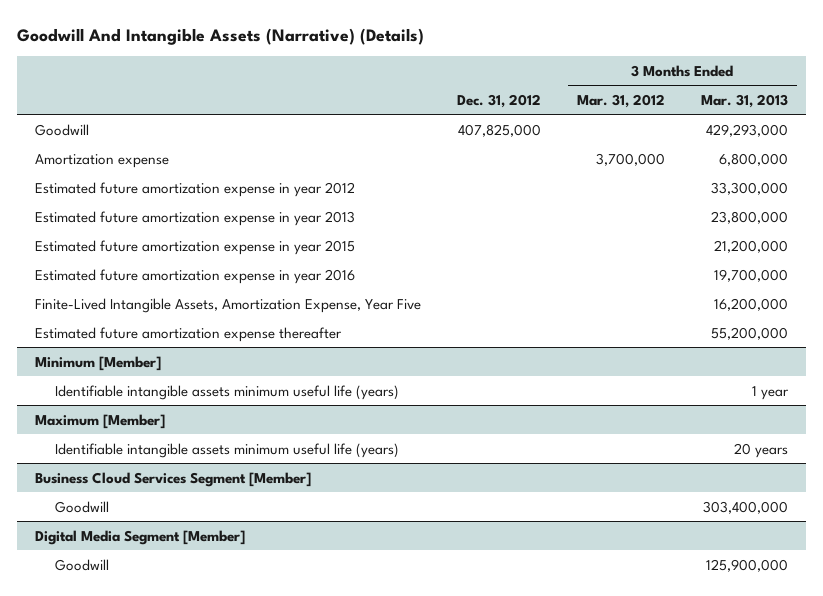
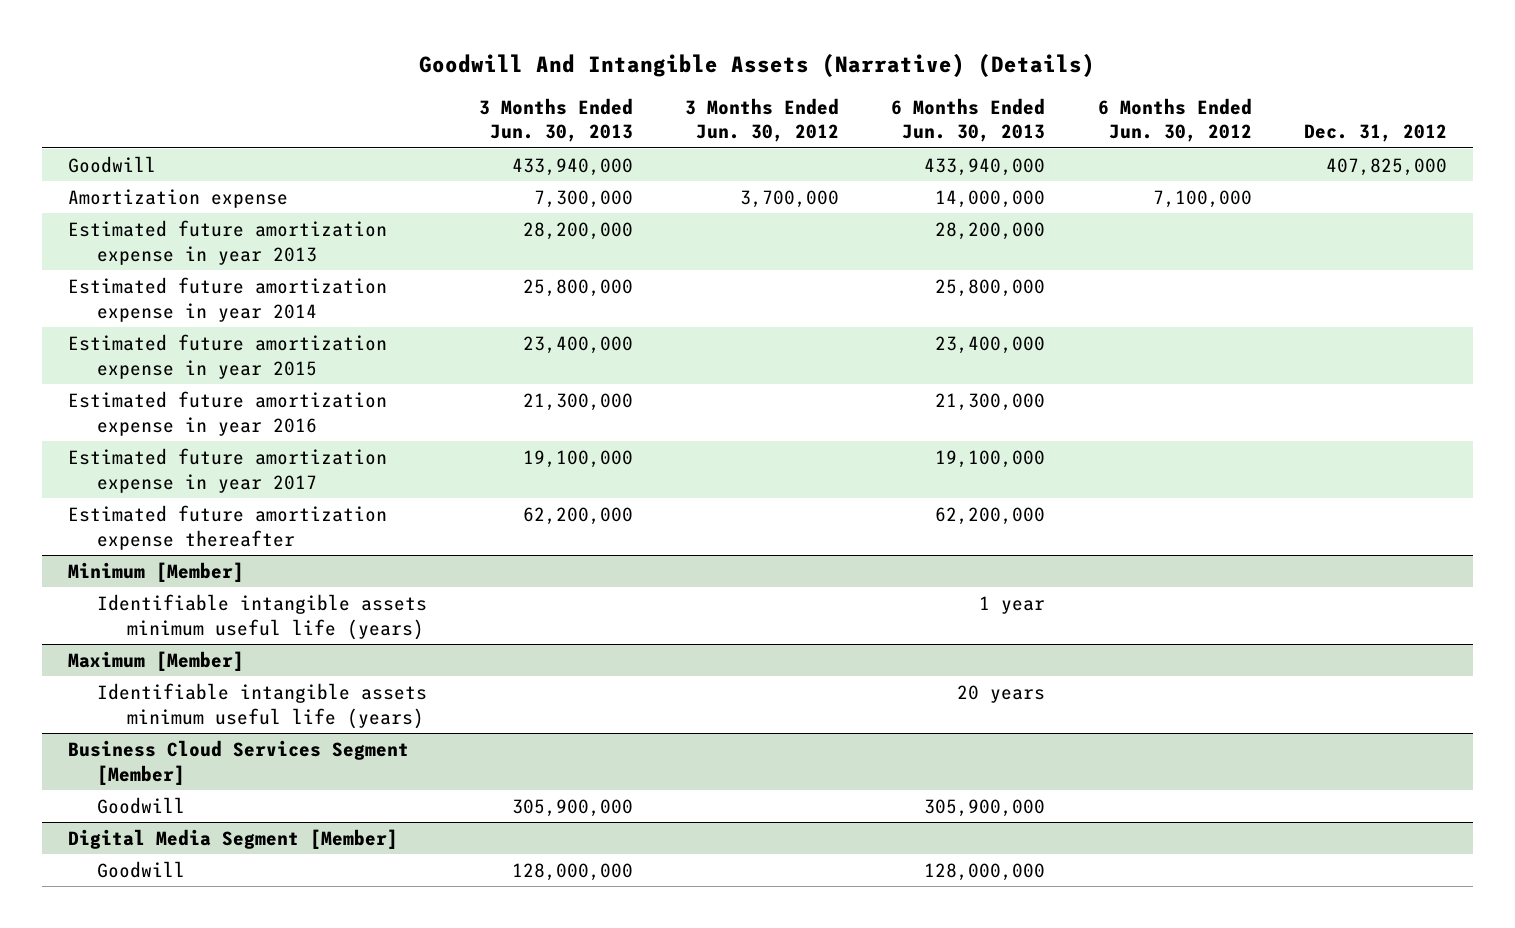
- | Dec. 31, 2012 | 3 Months Ended Mar. 31, 2012 | 3 Months Ended Mar. 31, 2013
+ | 3 Months Ended Jun. 30, 2013 | 3 Months Ended Jun. 30, 2012 | 6 Months Ended Jun. 30, 2013 | 6 Months Ended Jun. 30, 2012 | Dec. 31, 2012
- Estimated future amortization expense in year 2012 | | | 33,300,000
+ Estimated future amortization expense in year 2014 | 25,800,000 | | 25,800,000 | |
- Finite-Lived Intangible Assets, Amortization Expense, Year Five | | | 16,200,000
+ Estimated future amortization expense in year 2017 | 19,100,000 | | 19,100,000 | |

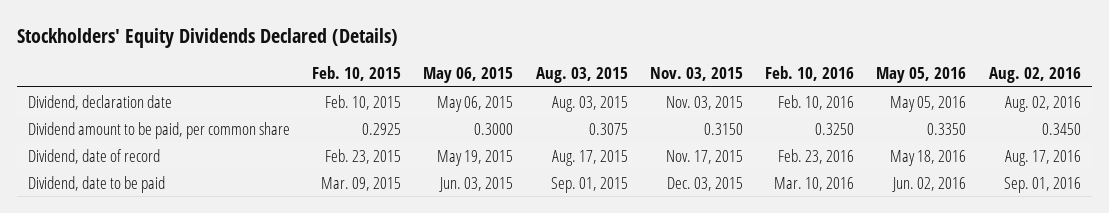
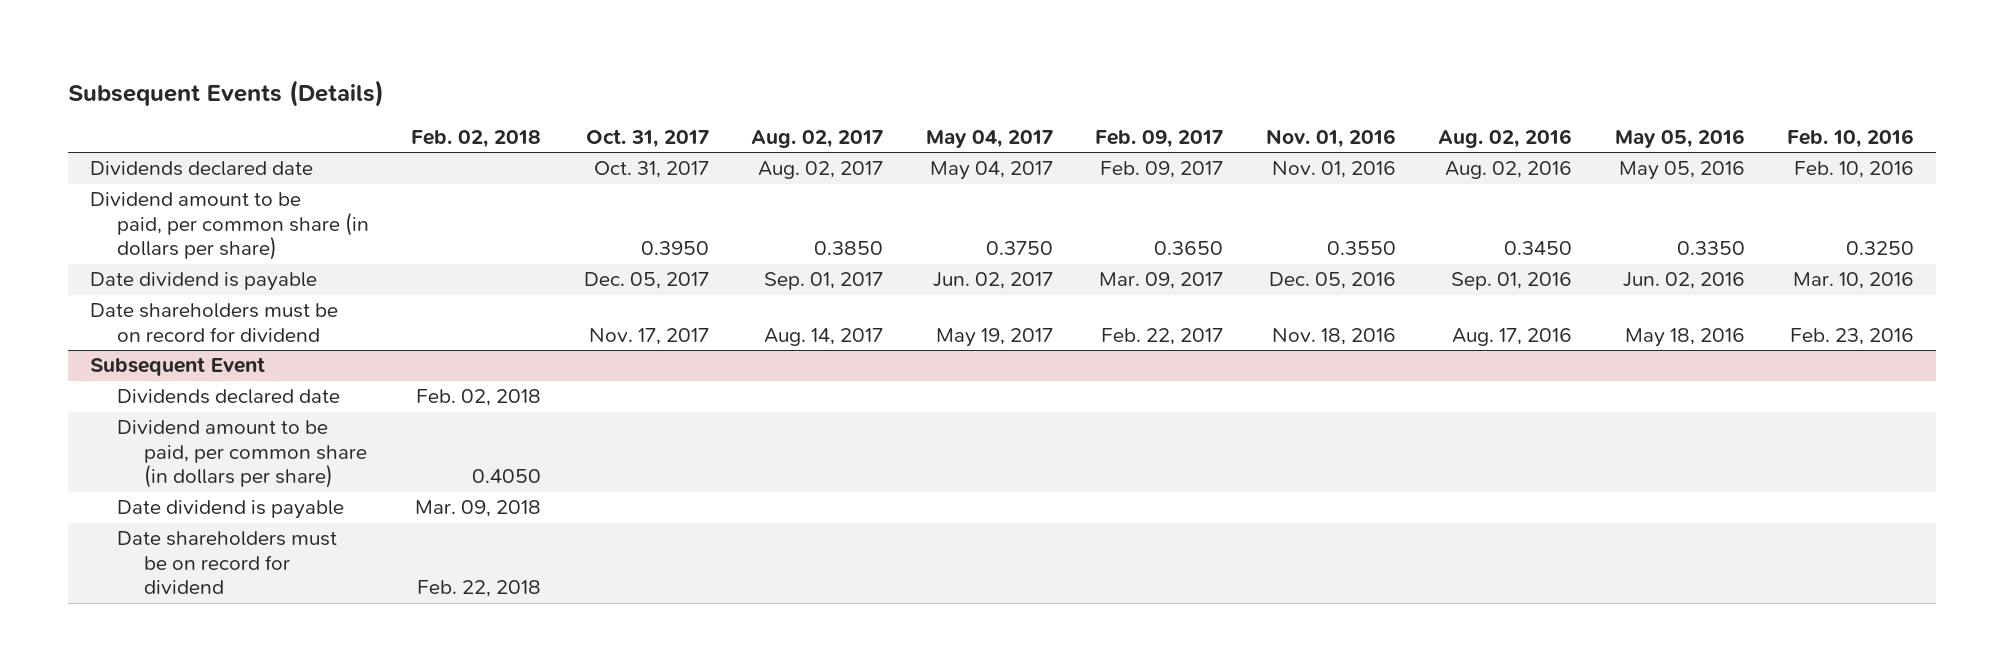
- Stockholders' Equity Dividends Declared (Details)
+ Subsequent Events (Details)
- | Feb. 10, 2015 | May 06, 2015 | Aug. 03, 2015 | Nov. 03, 2015 | Feb. 10, 2016 | May 05, 2016 | Aug. 02, 2016
+ | Feb. 02, 2018 | Oct. 31, 2017 | Aug. 02, 2017 | May 04, 2017 | Feb. 09, 2017 | Nov. 01, 2016 | Aug. 02, 2016 | May 05, 2016 | Feb. 10, 2016
- Dividend, declaration date | Feb. 10, 2015 | May 06, 2015 | Aug. 03, 2015 | Nov. 03, 2015 | Feb. 10, 2016 | May 05, 2016 | Aug. 02, 2016
- Dividend amount to be paid, per common share | 0.2925 | 0.3000 | 0.3075 | 0.3150 | 0.3250 | 0.3350 | 0.3450
- Dividend, date of record | Feb. 23, 2015 | May 19, 2015 | Aug. 17, 2015 | Nov. 17, 2015 | Feb. 23, 2016 | May 18, 2016 | Aug. 17, 2016
- Dividend, date to be paid | Mar. 09, 2015 | Jun. 03, 2015 | Sep. 01, 2015 | Dec. 03, 2015 | Mar. 10, 2016 | Jun. 02, 2016 | Sep. 01, 2016
+ Dividends declared date | | Oct. 31, 2017 | Aug. 02, 2017 | May 04, 2017 | Feb. 09, 2017 | Nov. 01, 2016 | Aug. 02, 2016 | May 05, 2016 | Feb. 10, 2016
+ Dividend amount to be paid, per common share (in dollars per share) | | 0.3950 | 0.3850 | 0.3750 | 0.3650 | 0.3550 | 0.3450 | 0.3350 | 0.3250
+ Date dividend is payable | | Dec. 05, 2017 | Sep. 01, 2017 | Jun. 02, 2017 | Mar. 09, 2017 | Dec. 05, 2016 | Sep. 01, 2016 | Jun. 02, 2016 | Mar. 10, 2016
+ Date shareholders must be on record for dividend | | Nov. 17, 2017 | Aug. 14, 2017 | May 19, 2017 | Feb. 22, 2017 | Nov. 18, 2016 | Aug. 17, 2016 | May 18, 2016 | Feb. 23, 2016
+ Subsequent Event
+ Dividends declared date | Feb. 02, 2018 | | | | | | | |
+ Dividend amount to be paid, per common share (in dollars per share) | 0.4050 | | | | | | | |
+ Date dividend is payable | Mar. 09, 2018 | | | | | | | |
+ Date shareholders must be on record for dividend | Feb. 22, 2018 | | | | | | | |

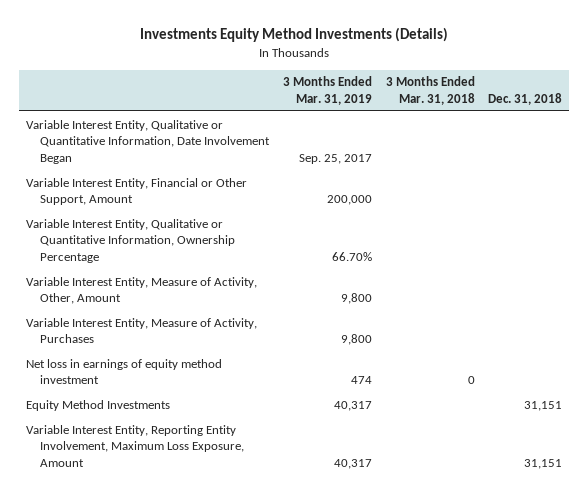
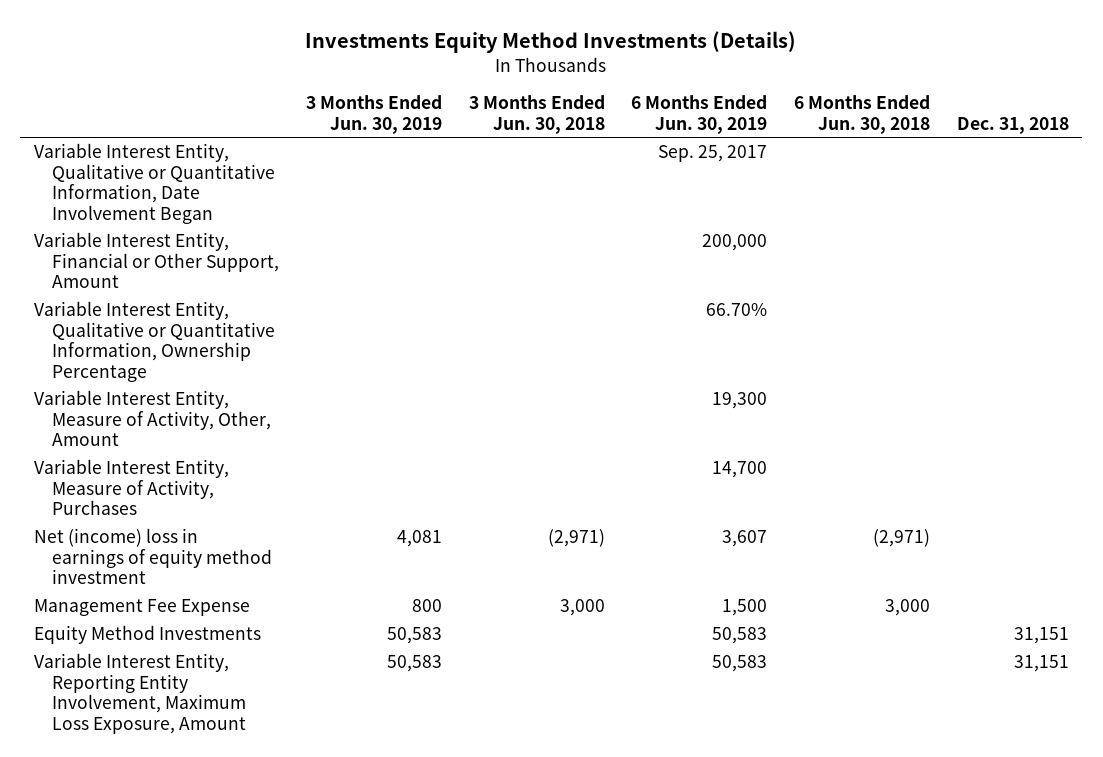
- | 3 Months Ended Mar. 31, 2019 | 3 Months Ended Mar. 31, 2018 | Dec. 31, 2018
+ | 3 Months Ended Jun. 30, 2019 | 3 Months Ended Jun. 30, 2018 | 6 Months Ended Jun. 30, 2019 | 6 Months Ended Jun. 30, 2018 | Dec. 31, 2018
- Net loss in earnings of equity method investment | 474 | 0 |
+ Net (income) loss in earnings of equity method investment | 4,081 | (2,971) | 3,607 | (2,971) |
+ Management Fee Expense | 800 | 3,000 | 1,500 | 3,000 |

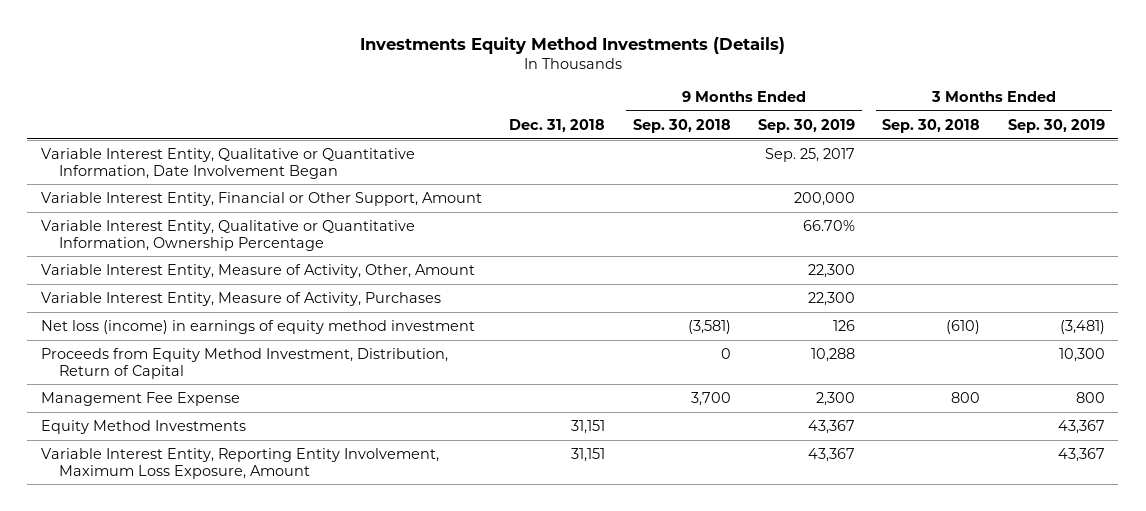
- | 3 Months Ended Jun. 30, 2019 | 3 Months Ended Jun. 30, 2018 | 6 Months Ended Jun. 30, 2019 | 6 Months Ended Jun. 30, 2018 | Dec. 31, 2018
+ | Dec. 31, 2018 | 9 Months Ended Sep. 30, 2018 | 9 Months Ended Sep. 30, 2019 | 3 Months Ended Sep. 30, 2018 | 3 Months Ended Sep. 30, 2019
- Net (income) loss in earnings of equity method investment | 4,081 | (2,971) | 3,607 | (2,971) |
+ Net loss (income) in earnings of equity method investment | | (3,581) | 126 | (610) | (3,481)
+ Proceeds from Equity Method Investment, Distribution, Return of Capital | | 0 | 10,288 | | 10,300

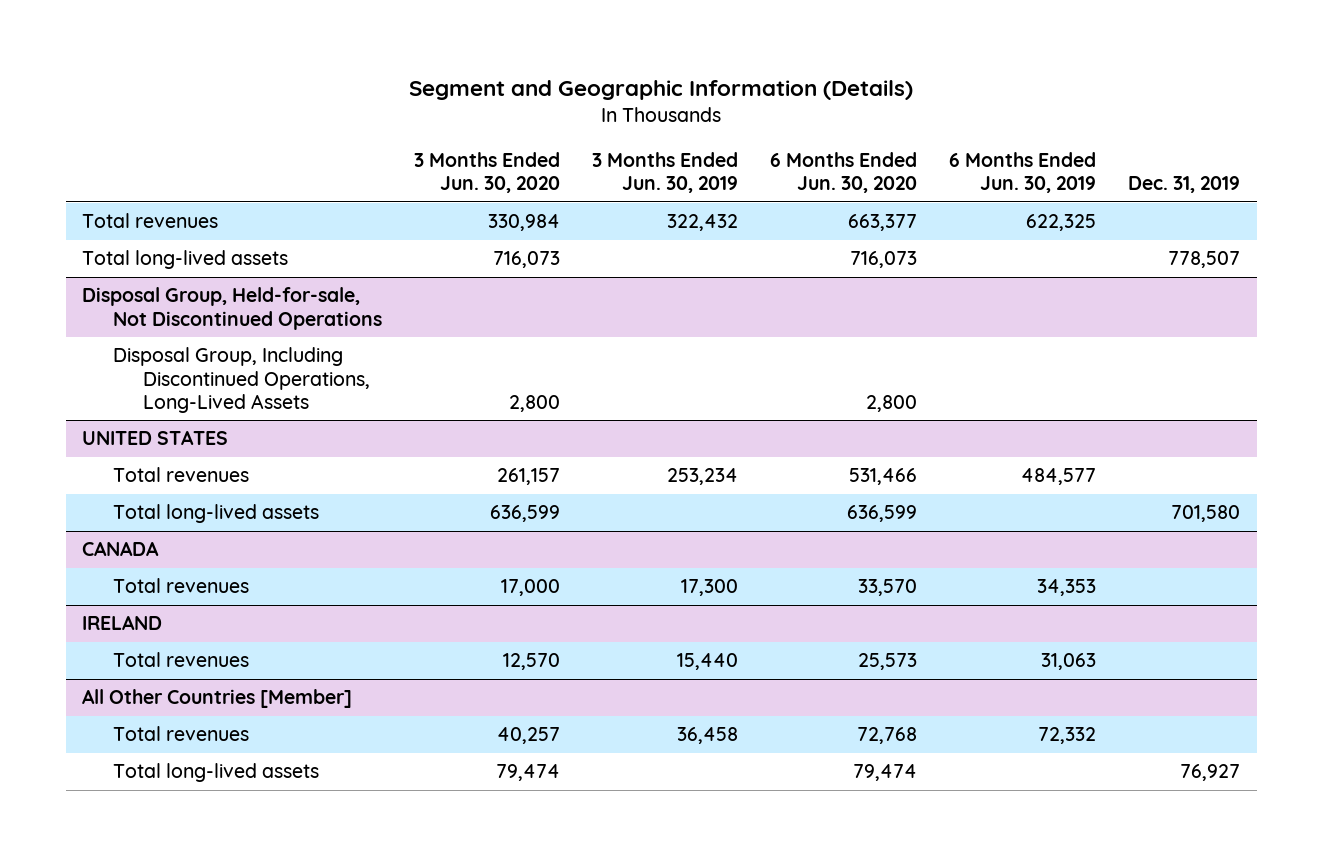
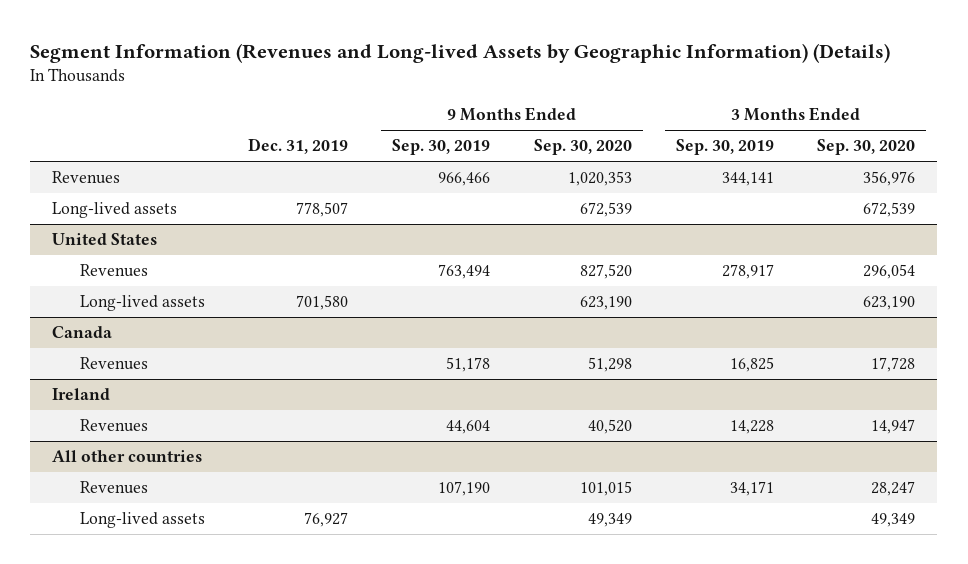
- Segment and Geographic Information (Details)
+ Segment Information (Revenues and Long-lived Assets by Geographic Information) (Details)
- | 3 Months Ended Jun. 30, 2020 | 3 Months Ended Jun. 30, 2019 | 6 Months Ended Jun. 30, 2020 | 6 Months Ended Jun. 30, 2019 | Dec. 31, 2019
+ | Dec. 31, 2019 | 9 Months Ended Sep. 30, 2019 | 9 Months Ended Sep. 30, 2020 | 3 Months Ended Sep. 30, 2019 | 3 Months Ended Sep. 30, 2020
- Total revenues | 330,984 | 322,432 | 663,377 | 622,325 |
- Total long-lived assets | 716,073 | | 716,073 | | 778,507
- Disposal Group, Held-for-sale, Not Discontinued Operations
- Disposal Group, Including Discontinued Operations, Long-Lived Assets | 2,800 | | 2,800 | |
- UNITED STATES
- Total revenues | 261,157 | 253,234 | 531,466 | 484,577 |
- Total long-lived assets | 636,599 | | 636,599 | | 701,580
- CANADA
- Total revenues | 17,000 | 17,300 | 33,570 | 34,353 |
- IRELAND
- Total revenues | 12,570 | 15,440 | 25,573 | 31,063 |
- All Other Countries [Member]
- Total revenues | 40,257 | 36,458 | 72,768 | 72,332 |
- Total long-lived assets | 79,474 | | 79,474 | | 76,927
+ Revenues | | 966,466 | 1,020,353 | 344,141 | 356,976
+ Long-lived assets | 778,507 | | 672,539 | | 672,539
+ United States
+ Revenues | | 763,494 | 827,520 | 278,917 | 296,054
+ Long-lived assets | 701,580 | | 623,190 | | 623,190
+ Canada
+ Revenues | | 51,178 | 51,298 | 16,825 | 17,728
+ Ireland
+ Revenues | | 44,604 | 40,520 | 14,228 | 14,947
+ All other countries
+ Revenues | | 107,190 | 101,015 | 34,171 | 28,247
+ Long-lived assets | 76,927 | | 49,349 | | 49,349

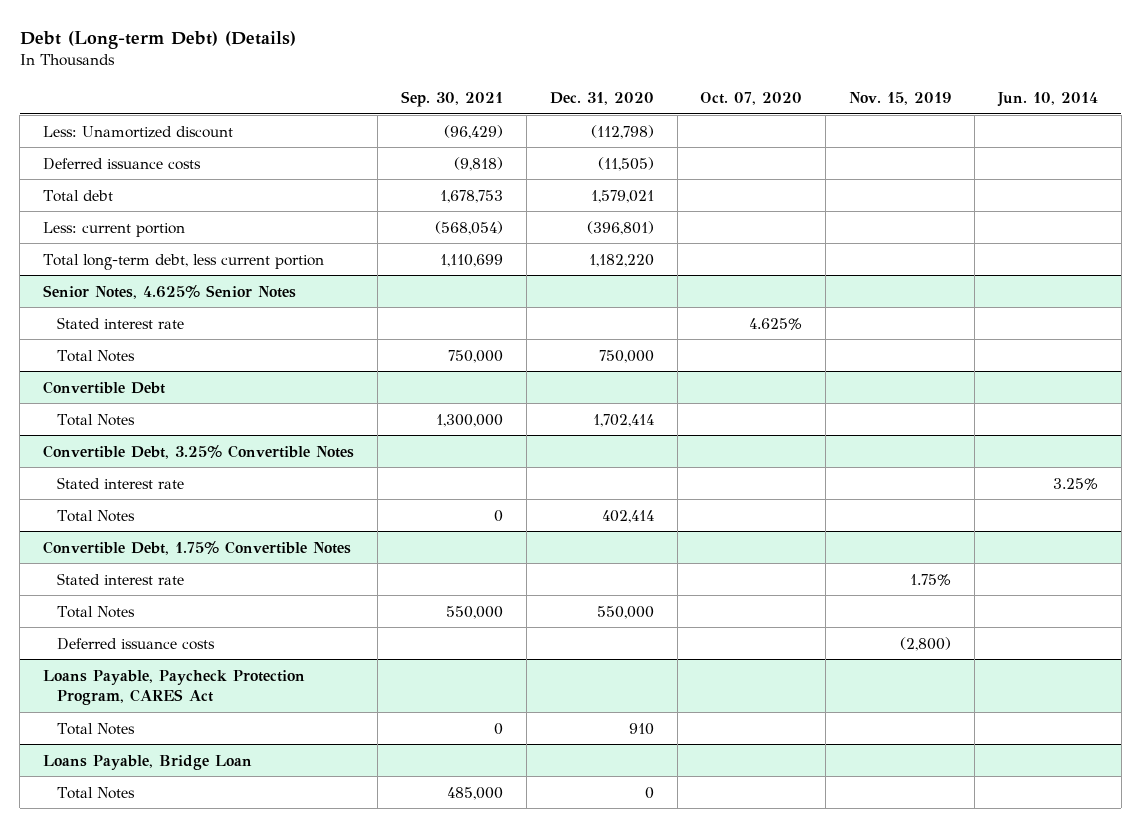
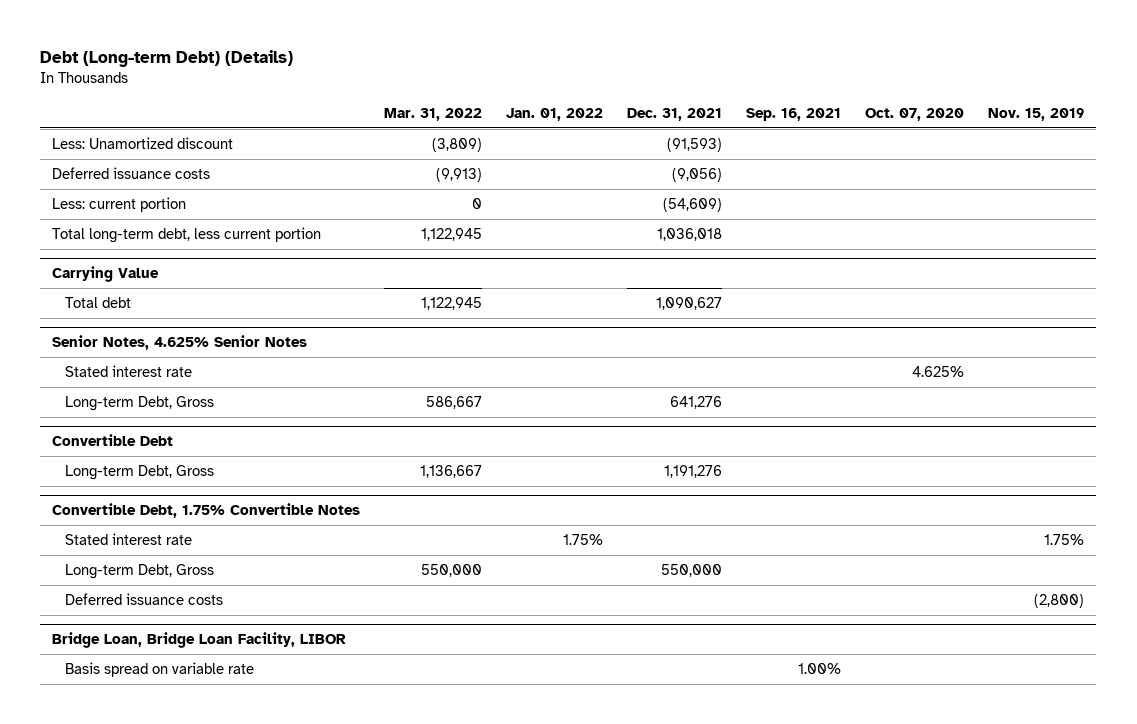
- | Sep. 30, 2021 | Dec. 31, 2020 | Oct. 07, 2020 | Nov. 15, 2019 | Jun. 10, 2014
+ | Mar. 31, 2022 | Jan. 01, 2022 | Dec. 31, 2021 | Sep. 16, 2021 | Oct. 07, 2020 | Nov. 15, 2019
- Total debt | 1,678,753 | 1,579,021 | | |
+ Carrying Value
+ Total debt | 1,122,945 | | 1,090,627 | | |
@ Senior Notes, 4.625% Senior Notes
- Total Notes | 750,000 | 750,000 | | |
+ Long-term Debt, Gross | 586,667 | | 641,276 | | |
@ Convertible Debt
- Total Notes | 1,300,000 | 1,702,414 | | |
- Convertible Debt, 3.25% Convertible Notes
- Stated interest rate | | | | | 3.25%
- Total Notes | 0 | 402,414 | | |
@ Convertible Debt
+ Long-term Debt, Gross | 1,136,667 | | 1,191,276 | | |
@ Convertible Debt, 1.75% Convertible Notes
- Total Notes | 550,000 | 550,000 | | |
+ Long-term Debt, Gross | 550,000 | | 550,000 | | |
- Loans Payable, Paycheck Protection Program, CARES Act
- Total Notes | 0 | 910 | | |
- Loans Payable, Bridge Loan
- Total Notes | 485,000 | 0 | | |
+ Bridge Loan, Bridge Loan Facility, LIBOR
+ Basis spread on variable rate | | | | 1.00% | |

